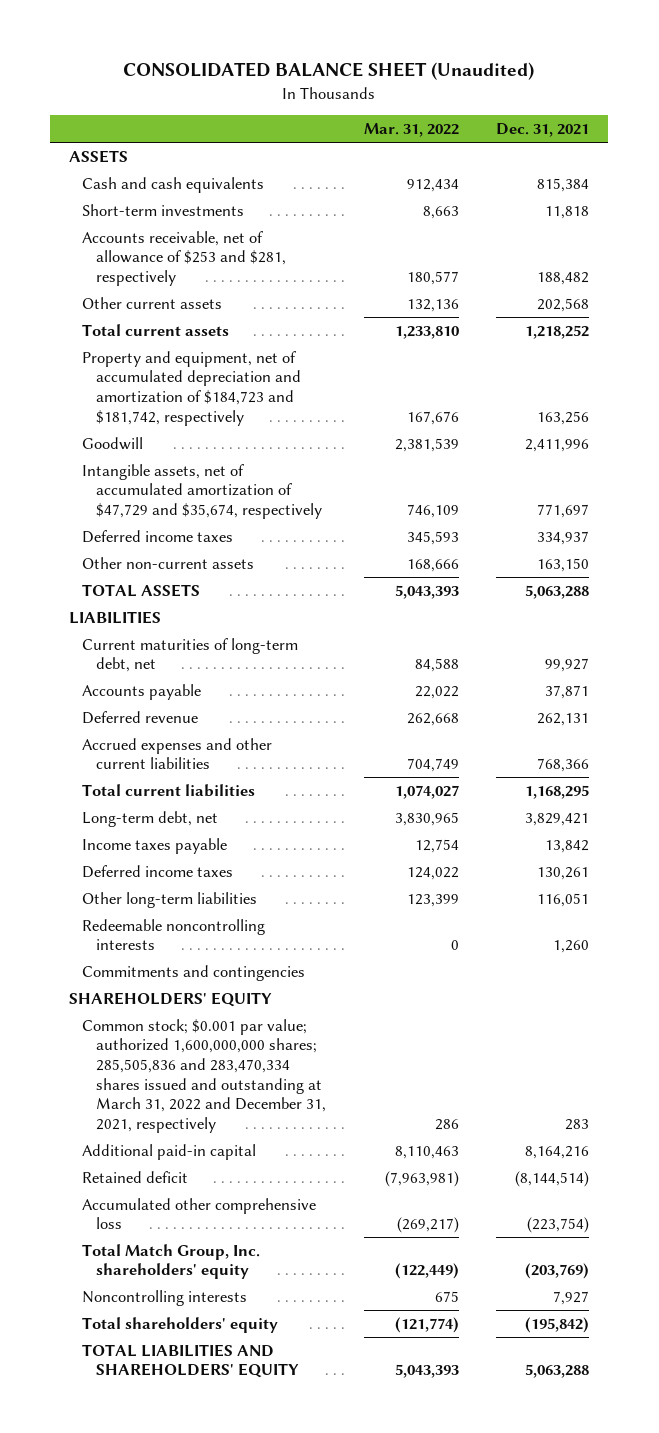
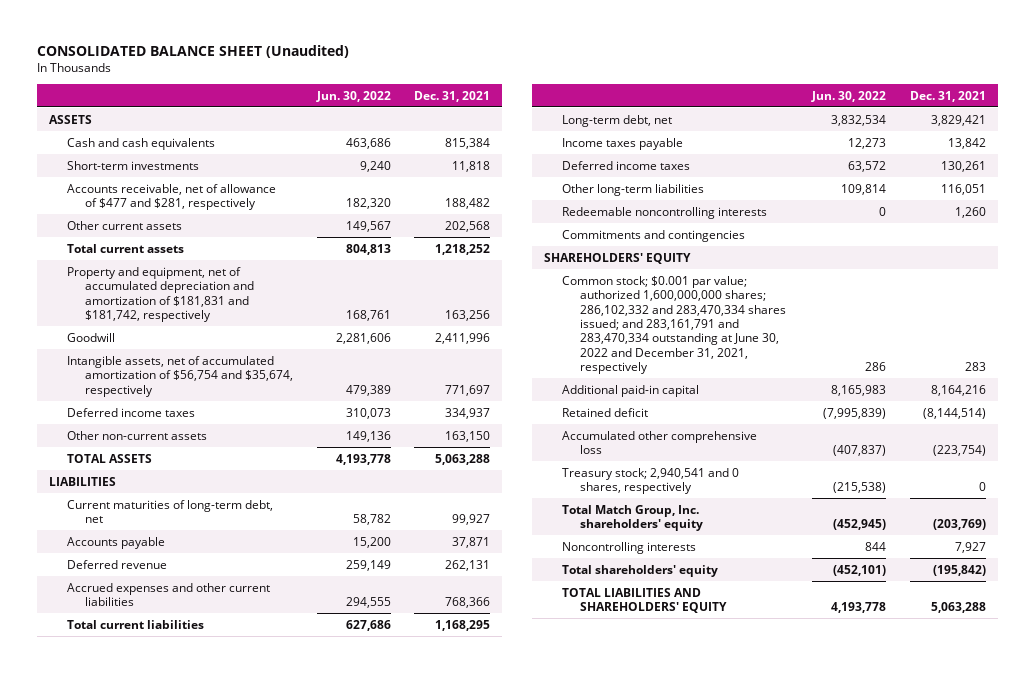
- | Mar. 31, 2022 | Dec. 31, 2021
+ | Jun. 30, 2022 | Dec. 31, 2021
- Accounts receivable, net of allowance of $253 and $281, respectively | 180,577 | 188,482
+ Accounts receivable, net of allowance of $477 and $281, respectively | 182,320 | 188,482
- Property and equipment, net of accumulated depreciation and amortization of $184,723 and $181,742, respectively | 167,676 | 163,256
+ Property and equipment, net of accumulated depreciation and amortization of $181,831 and $181,742, respectively | 168,761 | 163,256
- Intangible assets, net of accumulated amortization of $47,729 and $35,674, respectively | 746,109 | 771,697
+ Intangible assets, net of accumulated amortization of $56,754 and $35,674, respectively | 479,389 | 771,697
- Common stock; $0.001 par value; authorized 1,600,000,000 shares; 285,505,836 and 283,470,334 shares issued and outstanding at March 31, 2022 and December 31, 2021, respectively | 286 | 283
+ Common stock; $0.001 par value; authorized 1,600,000,000 shares; 286,102,332 and 283,470,334 shares issued; and 283,161,791 and 283,470,334 outstanding at June 30, 2022 and December 31, 2021, respectively | 286 | 283
+ Treasury stock; 2,940,541 and 0 shares, respectively | (215,538) | 0

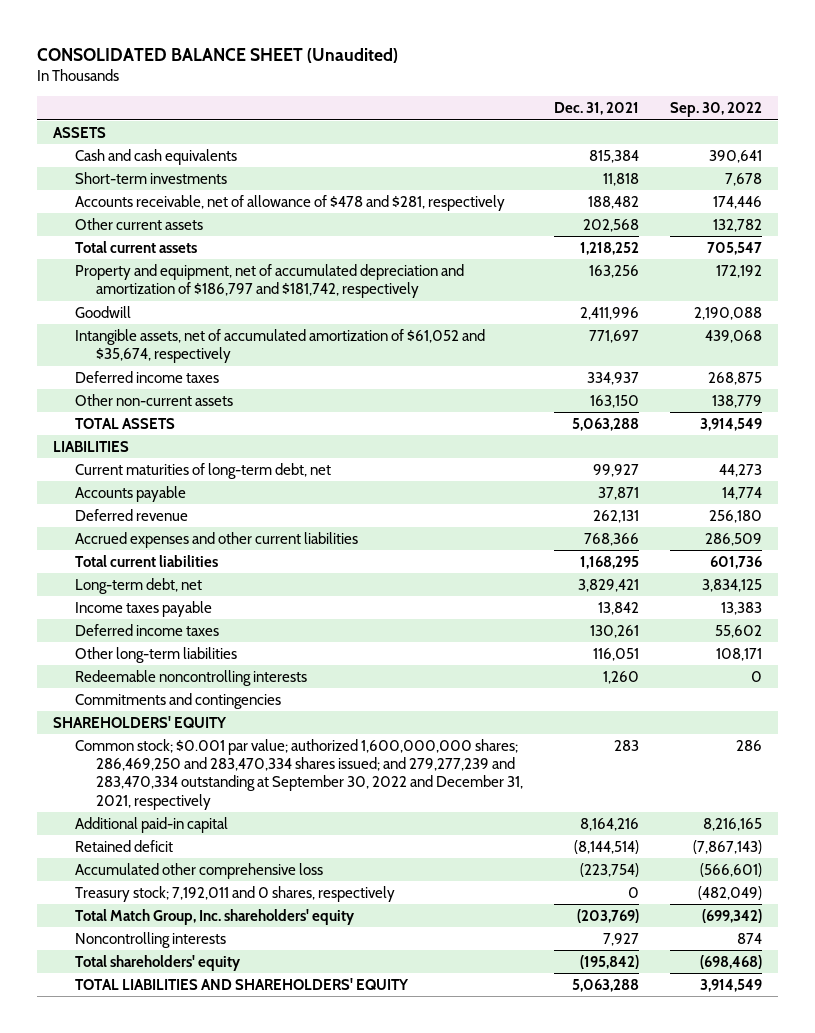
- | Jun. 30, 2022 | Dec. 31, 2021
+ | Dec. 31, 2021 | Sep. 30, 2022
- Accounts receivable, net of allowance of $477 and $281, respectively | 182,320 | 188,482
+ Accounts receivable, net of allowance of $478 and $281, respectively | 188,482 | 174,446
- Property and equipment, net of accumulated depreciation and amortization of $181,831 and $181,742, respectively | 168,761 | 163,256
+ Property and equipment, net of accumulated depreciation and amortization of $186,797 and $181,742, respectively | 163,256 | 172,192
- Intangible assets, net of accumulated amortization of $56,754 and $35,674, respectively | 479,389 | 771,697
+ Intangible assets, net of accumulated amortization of $61,052 and $35,674, respectively | 771,697 | 439,068
- Common stock; $0.001 par value; authorized 1,600,000,000 shares; 286,102,332 and 283,470,334 shares issued; and 283,161,791 and 283,470,334 outstanding at June 30, 2022 and December 31, 2021, respectively | 286 | 283
+ Common stock; $0.001 par value; authorized 1,600,000,000 shares; 286,469,250 and 283,470,334 shares issued; and 279,277,239 and 283,470,334 outstanding at September 30, 2022 and December 31, 2021, respectively | 283 | 286
- Treasury stock; 2,940,541 and 0 shares, respectively | (215,538) | 0
+ Treasury stock; 7,192,011 and 0 shares, respectively | 0 | (482,049)

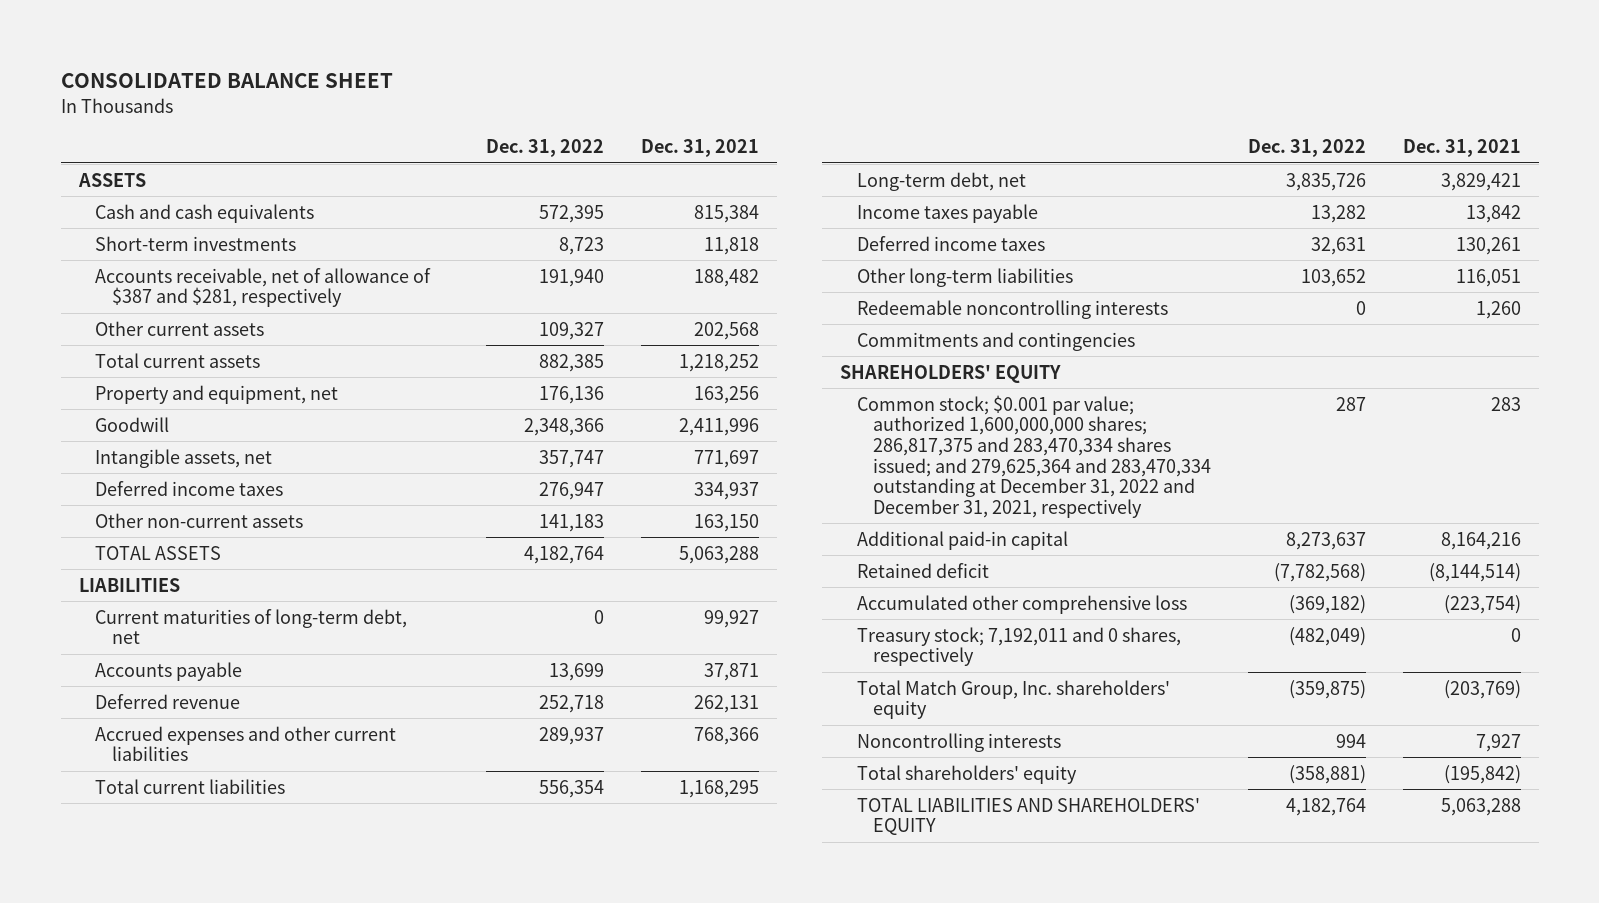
- CONSOLIDATED BALANCE SHEET (Unaudited)
+ CONSOLIDATED BALANCE SHEET
- | Dec. 31, 2021 | Sep. 30, 2022
+ | Dec. 31, 2022 | Dec. 31, 2021
- Accounts receivable, net of allowance of $478 and $281, respectively | 188,482 | 174,446
+ Accounts receivable, net of allowance of $387 and $281, respectively | 191,940 | 188,482
- Property and equipment, net of accumulated depreciation and amortization of $186,797 and $181,742, respectively | 163,256 | 172,192
+ Property and equipment, net | 176,136 | 163,256
- Intangible assets, net of accumulated amortization of $61,052 and $35,674, respectively | 771,697 | 439,068
+ Intangible assets, net | 357,747 | 771,697
- Common stock; $0.001 par value; authorized 1,600,000,000 shares; 286,469,250 and 283,470,334 shares issued; and 279,277,239 and 283,470,334 outstanding at September 30, 2022 and December 31, 2021, respectively | 283 | 286
+ Common stock; $0.001 par value; authorized 1,600,000,000 shares; 286,817,375 and 283,470,334 shares issued; and 279,625,364 and 283,470,334 outstanding at December 31, 2022 and December 31, 2021, respectively | 287 | 283

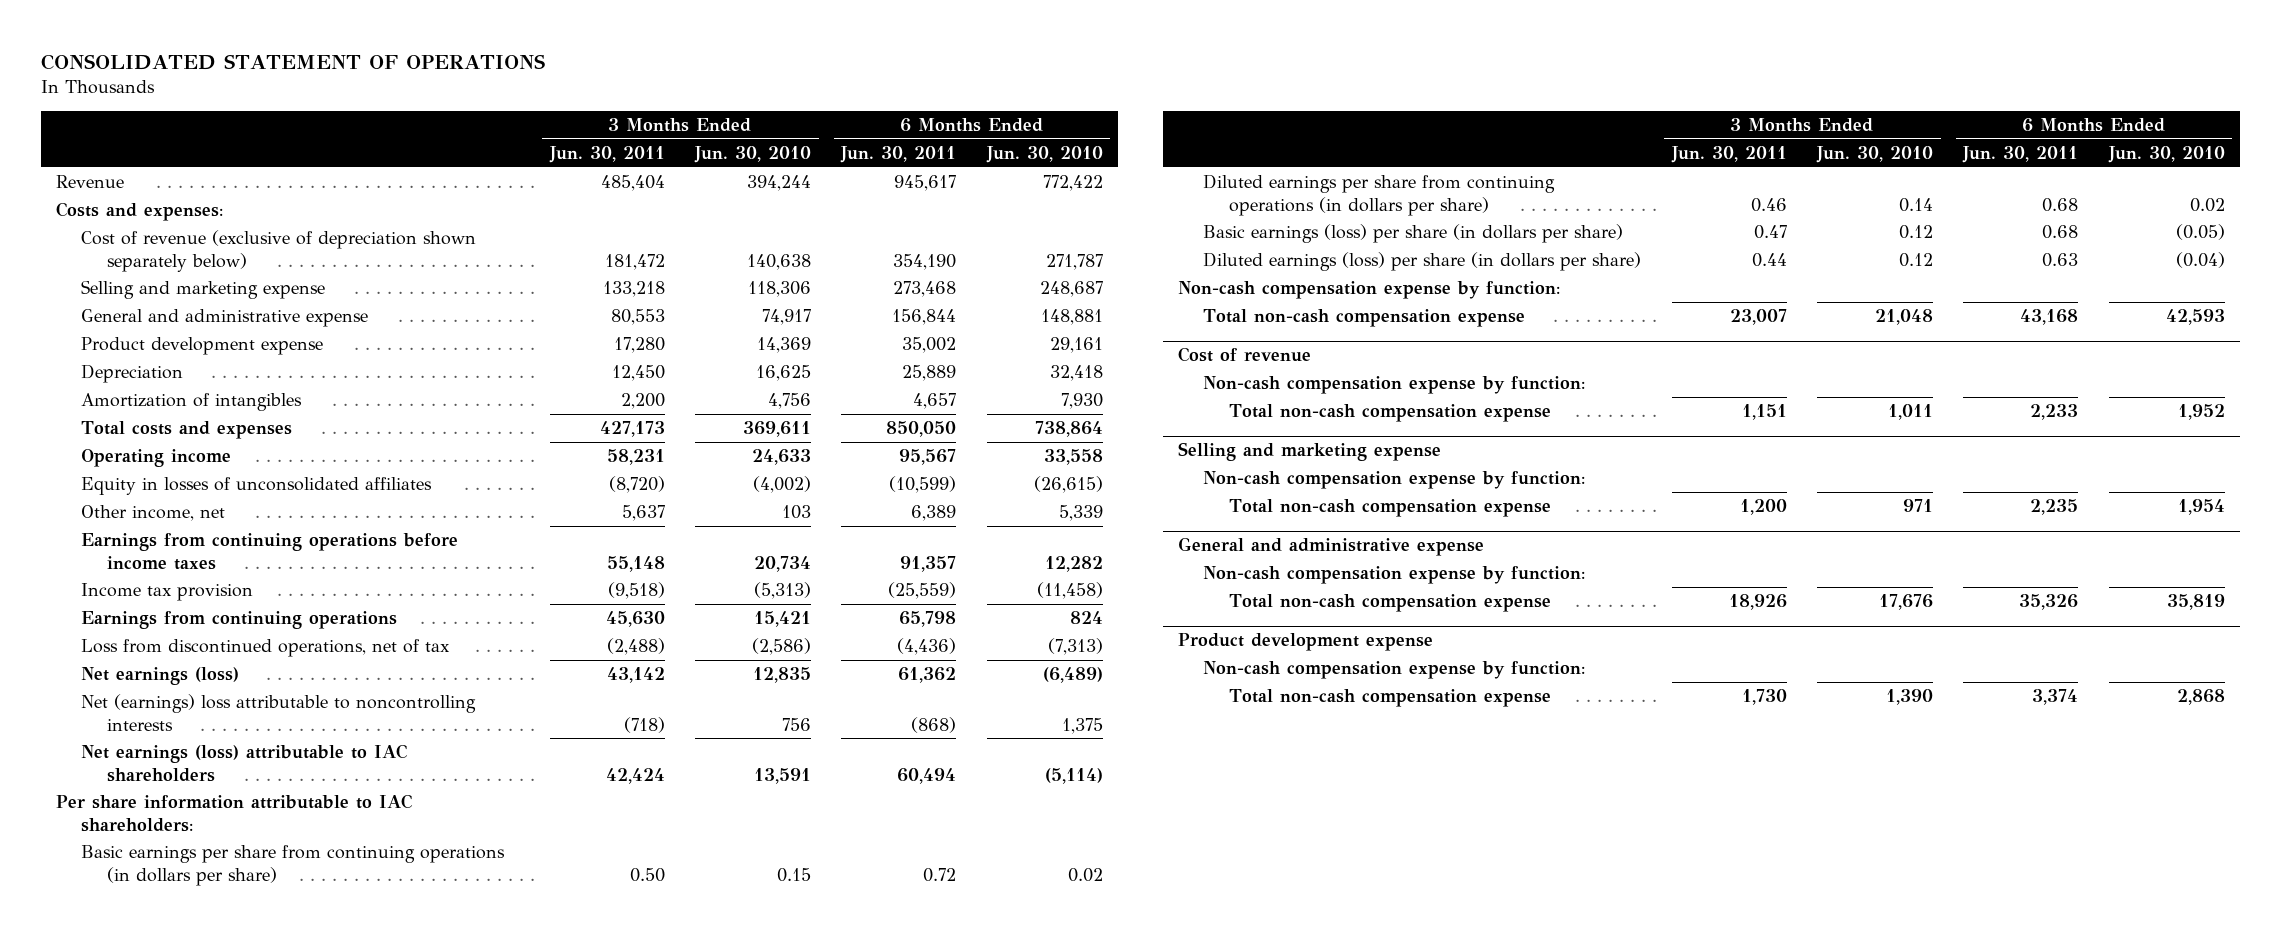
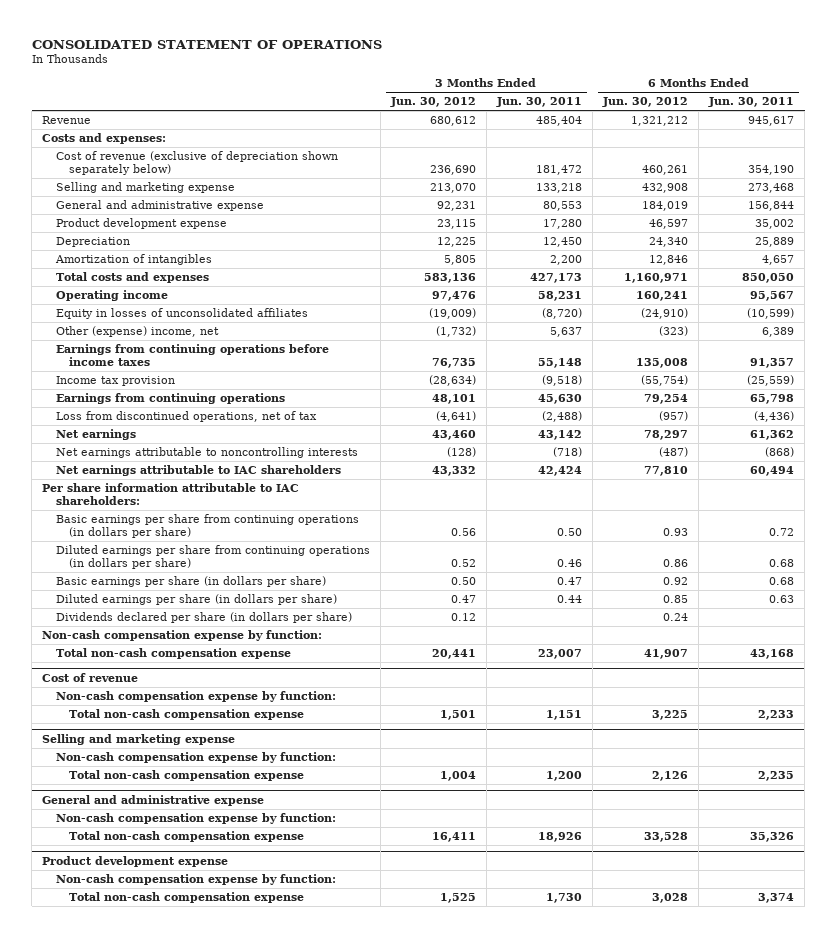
- | 3 Months Ended Jun. 30, 2011 | 3 Months Ended Jun. 30, 2010 | 6 Months Ended Jun. 30, 2011 | 6 Months Ended Jun. 30, 2010
+ | 3 Months Ended Jun. 30, 2012 | 3 Months Ended Jun. 30, 2011 | 6 Months Ended Jun. 30, 2012 | 6 Months Ended Jun. 30, 2011
- Other income, net | 5,637 | 103 | 6,389 | 5,339
+ Other (expense) income, net | (1,732) | 5,637 | (323) | 6,389
- Net earnings (loss) | 43,142 | 12,835 | 61,362 | (6,489)
- Net (earnings) loss attributable to noncontrolling interests | (718) | 756 | (868) | 1,375
- Net earnings (loss) attributable to IAC shareholders | 42,424 | 13,591 | 60,494 | (5,114)
+ Net earnings | 43,460 | 43,142 | 78,297 | 61,362
+ Net earnings attributable to noncontrolling interests | (128) | (718) | (487) | (868)
+ Net earnings attributable to IAC shareholders | 43,332 | 42,424 | 77,810 | 60,494
- Basic earnings (loss) per share (in dollars per share) | 0.47 | 0.12 | 0.68 | (0.05)
- Diluted earnings (loss) per share (in dollars per share) | 0.44 | 0.12 | 0.63 | (0.04)
+ Basic earnings per share (in dollars per share) | 0.50 | 0.47 | 0.92 | 0.68
+ Diluted earnings per share (in dollars per share) | 0.47 | 0.44 | 0.85 | 0.63
+ Dividends declared per share (in dollars per share) | 0.12 | | 0.24 |

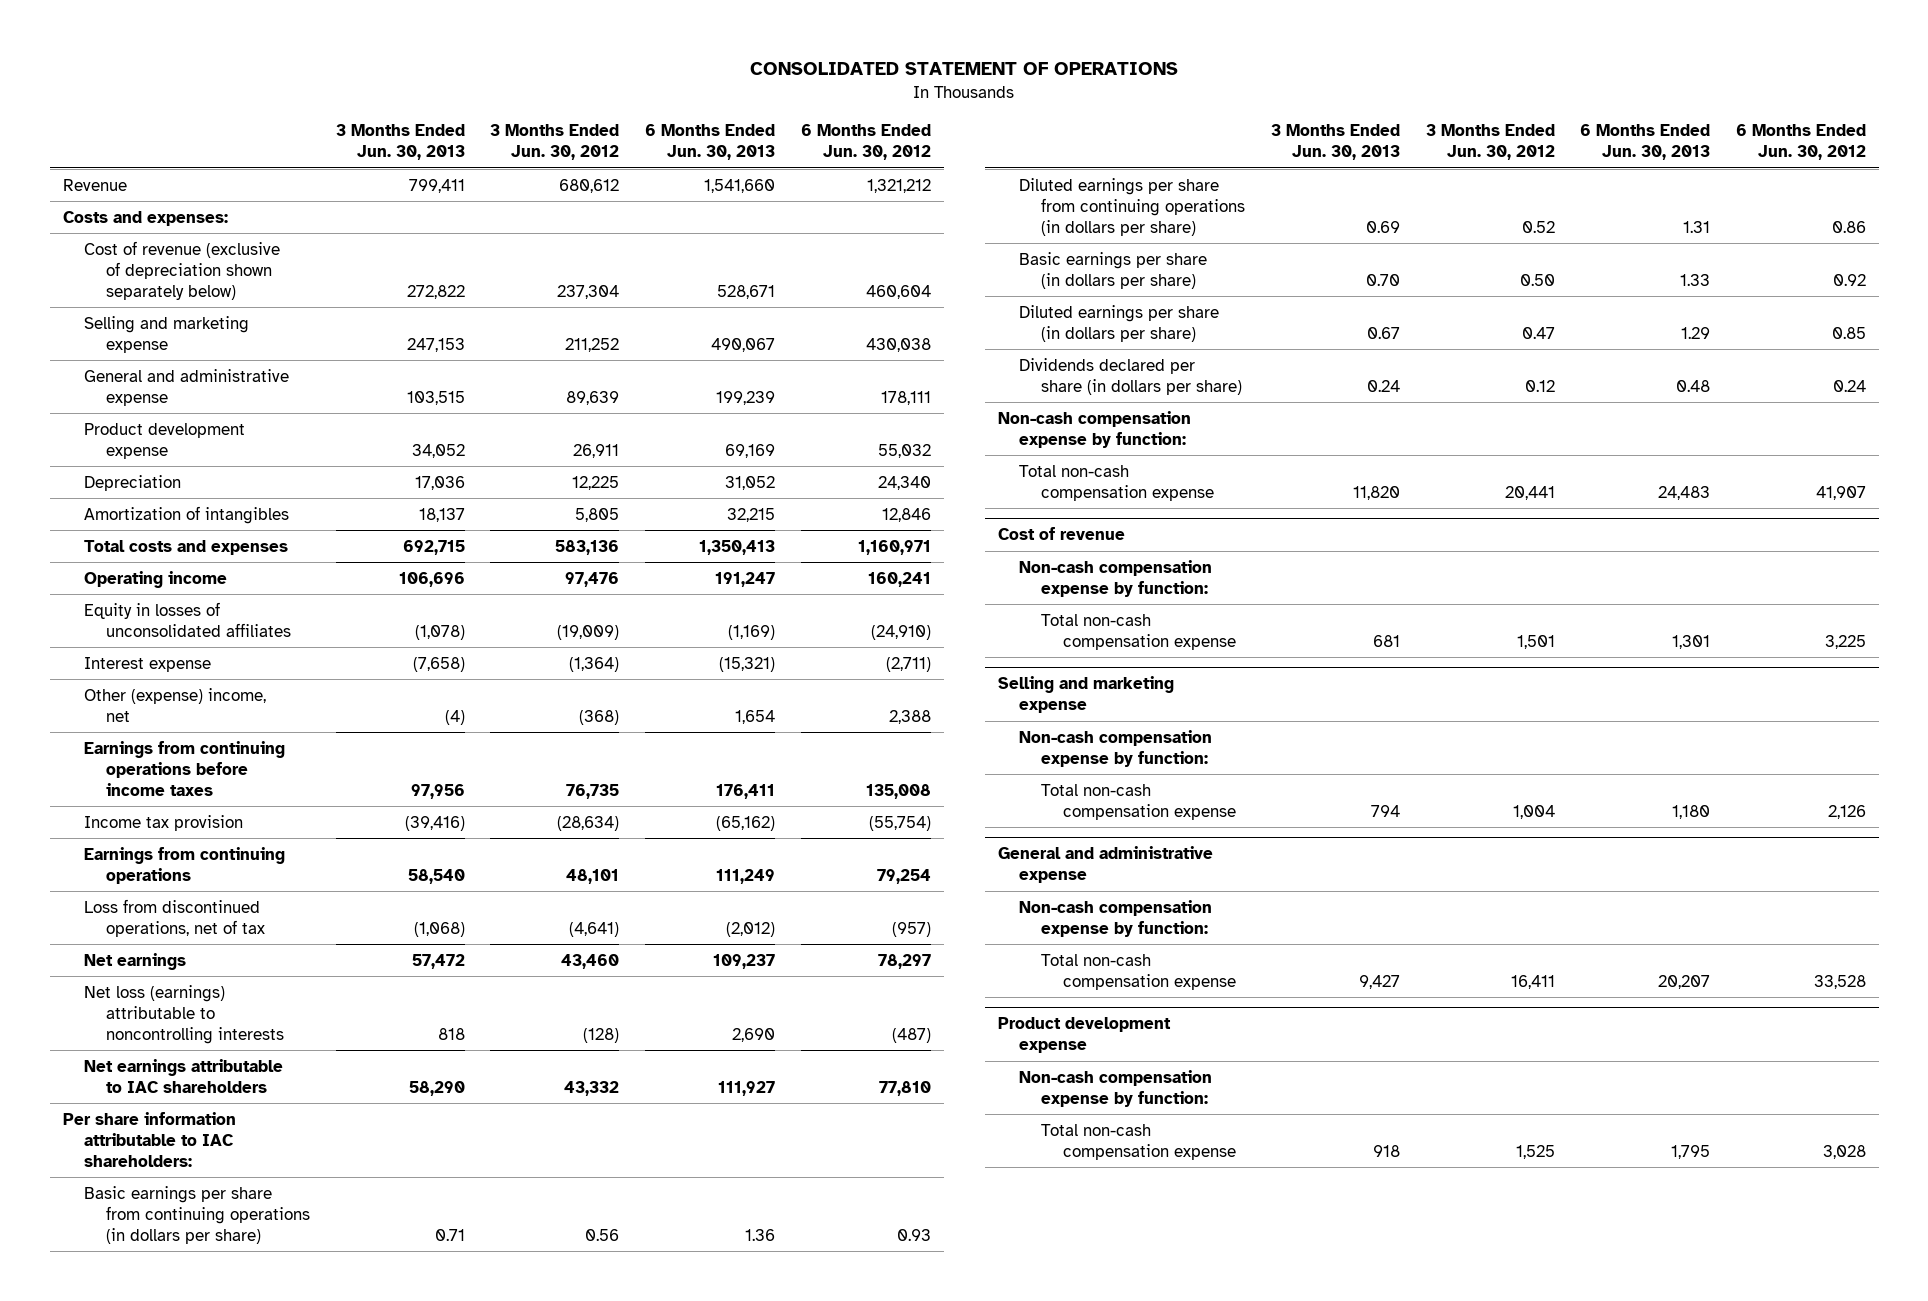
- | 3 Months Ended Jun. 30, 2012 | 3 Months Ended Jun. 30, 2011 | 6 Months Ended Jun. 30, 2012 | 6 Months Ended Jun. 30, 2011
+ | 3 Months Ended Jun. 30, 2013 | 3 Months Ended Jun. 30, 2012 | 6 Months Ended Jun. 30, 2013 | 6 Months Ended Jun. 30, 2012
- Cost of revenue (exclusive of depreciation shown separately below) | 236,690 | 181,472 | 460,261 | 354,190
- Selling and marketing expense | 213,070 | 133,218 | 432,908 | 273,468
- General and administrative expense | 92,231 | 80,553 | 184,019 | 156,844
- Product development expense | 23,115 | 17,280 | 46,597 | 35,002
+ Cost of revenue (exclusive of depreciation shown separately below) | 272,822 | 237,304 | 528,671 | 460,604
+ Selling and marketing expense | 247,153 | 211,252 | 490,067 | 430,038
+ General and administrative expense | 103,515 | 89,639 | 199,239 | 178,111
+ Product development expense | 34,052 | 26,911 | 69,169 | 55,032
- Other (expense) income, net | (1,732) | 5,637 | (323) | 6,389
+ Interest expense | (7,658) | (1,364) | (15,321) | (2,711)
+ Other (expense) income, net | (4) | (368) | 1,654 | 2,388
- Net earnings attributable to noncontrolling interests | (128) | (718) | (487) | (868)
+ Net loss (earnings) attributable to noncontrolling interests | 818 | (128) | 2,690 | (487)

